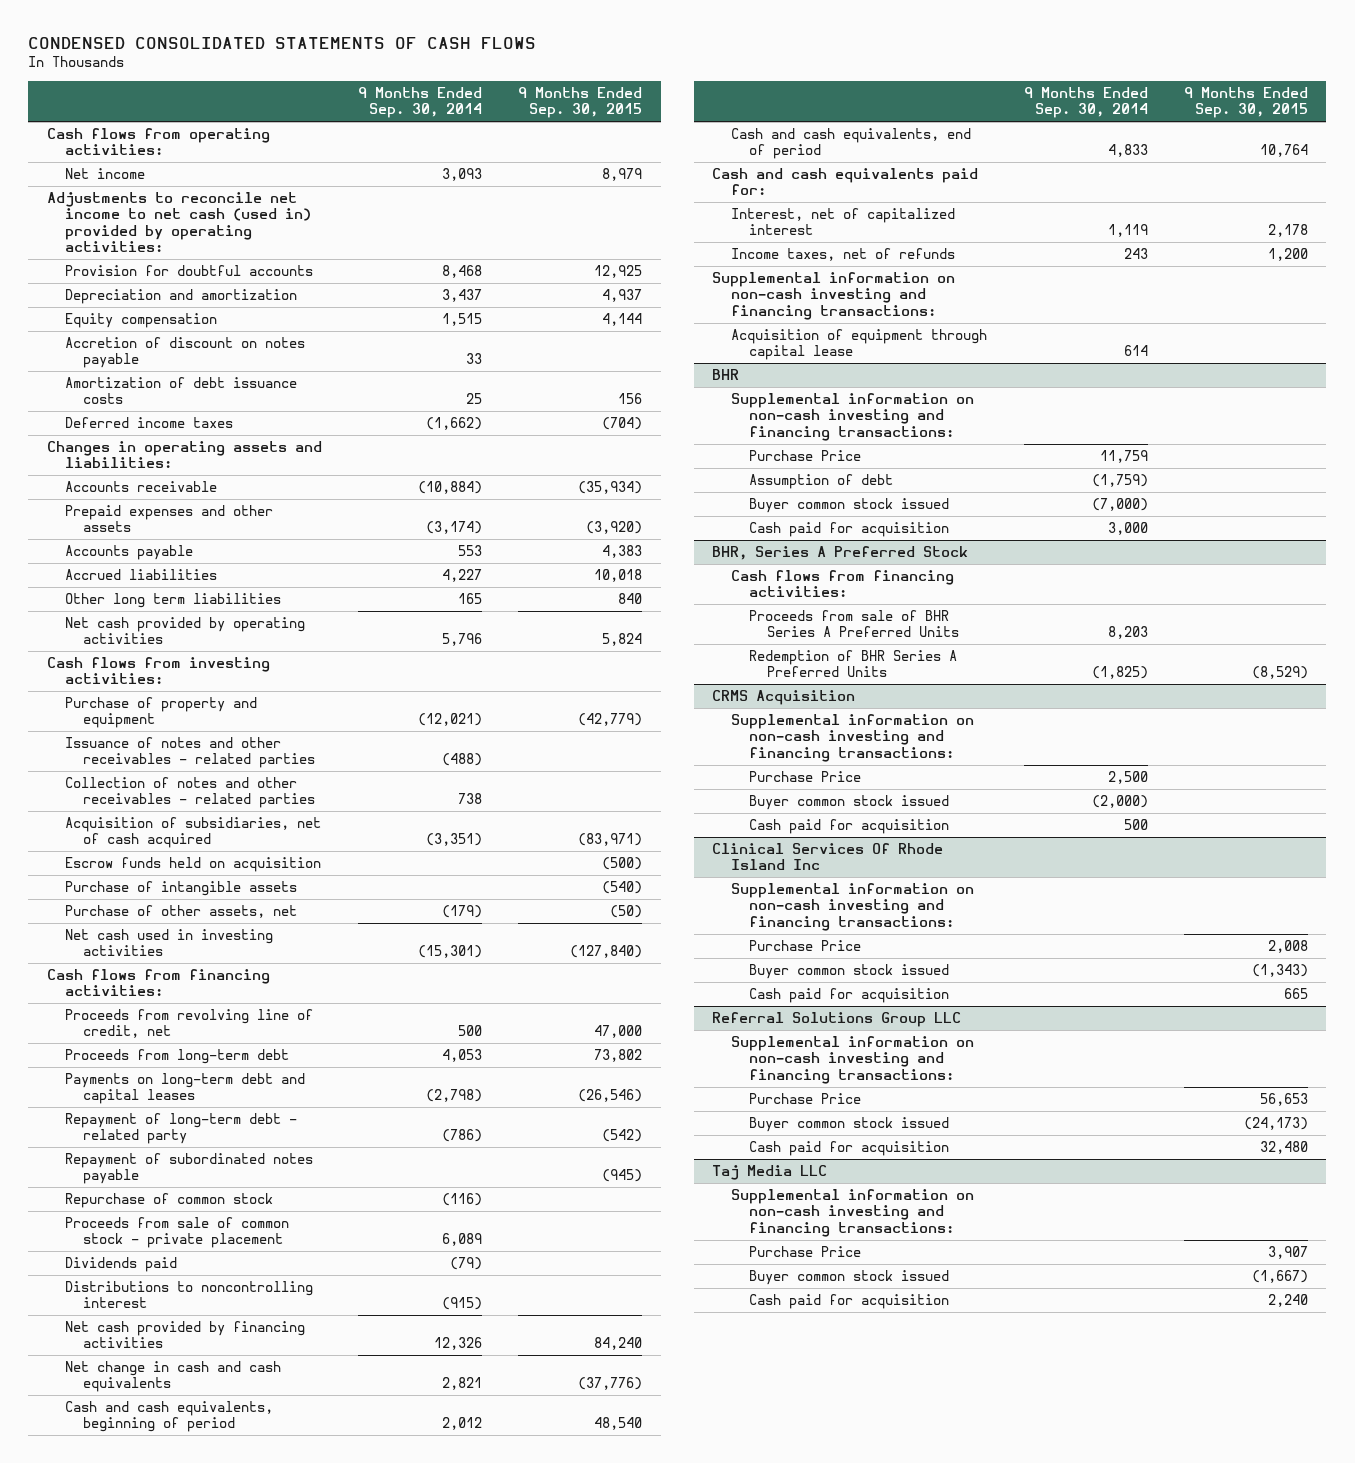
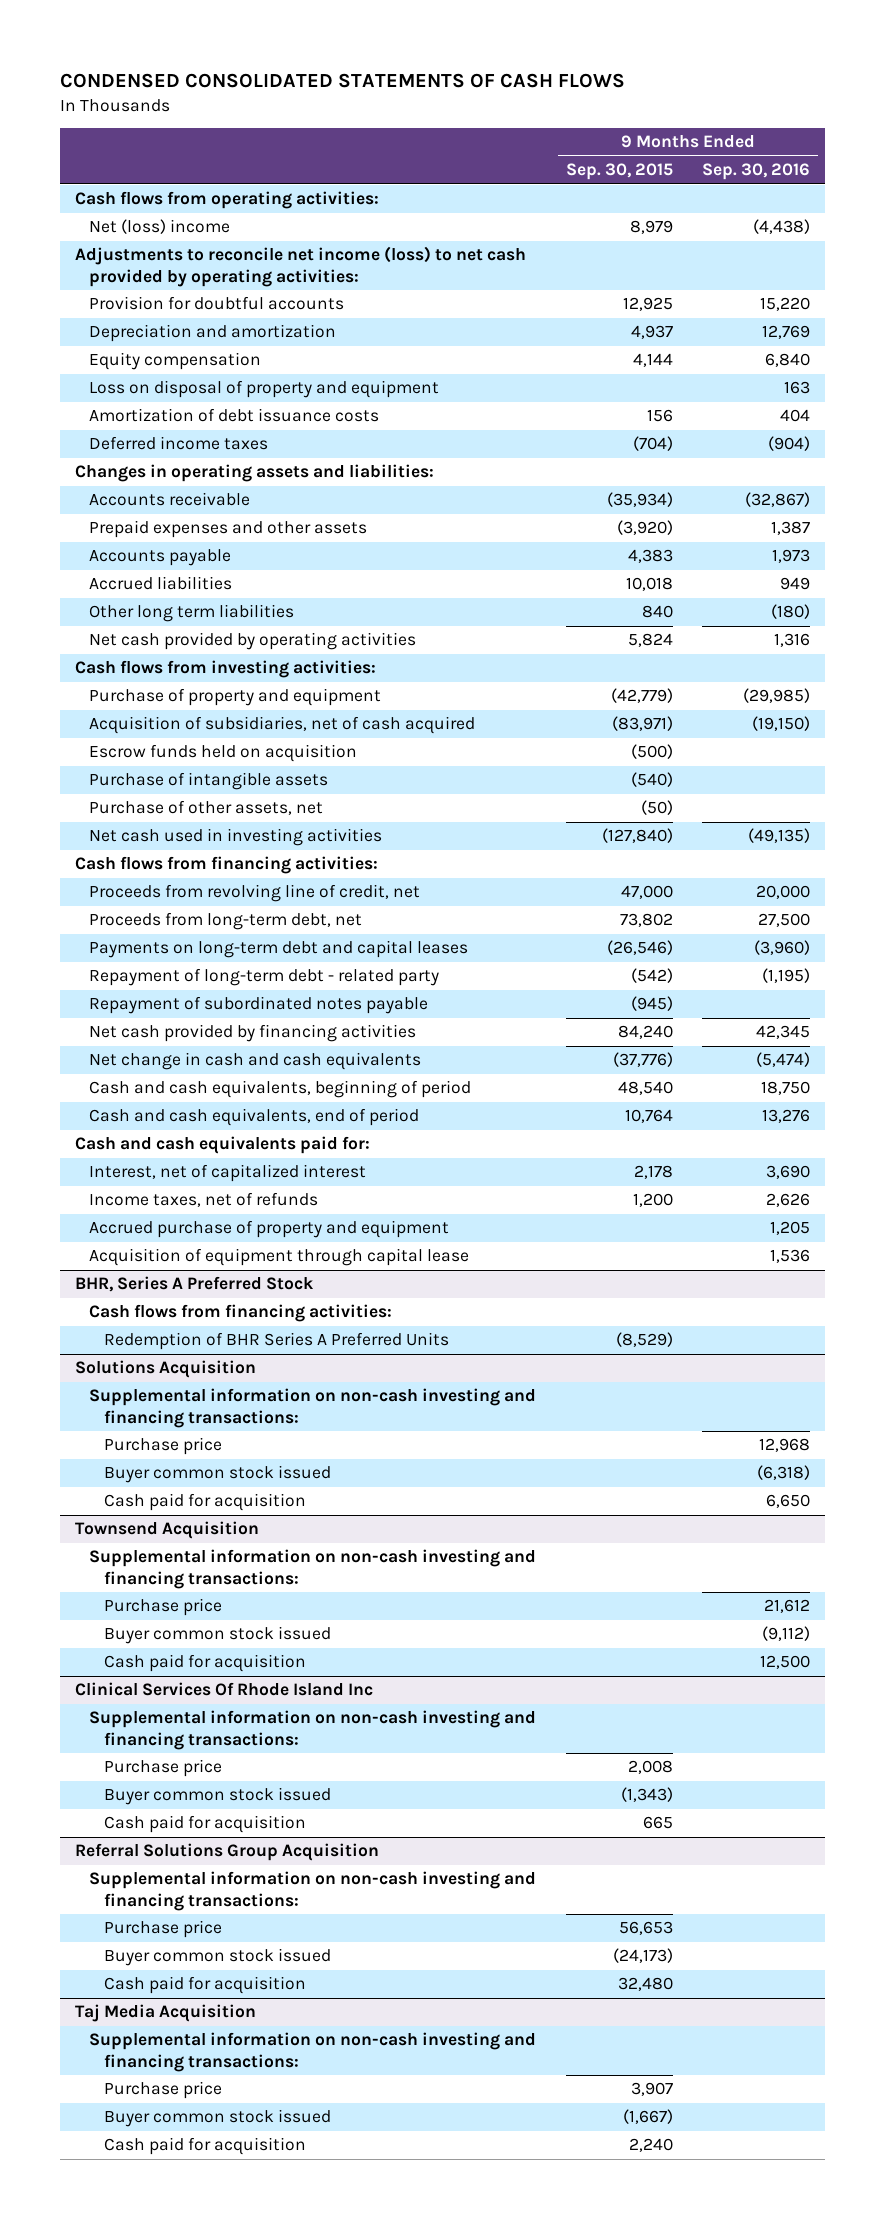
- | 9 Months Ended Sep. 30, 2014 | 9 Months Ended Sep. 30, 2015
+ | 9 Months Ended Sep. 30, 2015 | 9 Months Ended Sep. 30, 2016
- Net income | 3,093 | 8,979
- Adjustments to reconcile net income to net cash (used in) provided by operating activities:
+ Net (loss) income | 8,979 | (4,438)
+ Adjustments to reconcile net income (loss) to net cash provided by operating activities:
- Accretion of discount on notes payable | 33 |
+ Loss on disposal of property and equipment | | 163
- Issuance of notes and other receivables - related parties | (488) |
- Collection of notes and other receivables - related parties | 738 |
- Proceeds from long-term debt | 4,053 | 73,802
+ Proceeds from long-term debt, net | 73,802 | 27,500
- Repurchase of common stock | (116) |
- Proceeds from sale of common stock - private placement | 6,089 |
- Dividends paid | (79) |
- Distributions to noncontrolling interest | (915) |
- Supplemental information on non-cash investing and financing transactions:
+ Accrued purchase of property and equipment | | 1,205
- BHR
- Supplemental information on non-cash investing and financing transactions:
- Purchase Price | 11,759 |
- Assumption of debt | (1,759) |
- Buyer common stock issued | (7,000) |
- Cash paid for acquisition | 3,000 |
@ BHR, Series A Preferred Stock
- Proceeds from sale of BHR Series A Preferred Units | 8,203 |
- CRMS Acquisition
+ Solutions Acquisition
- Purchase Price | 2,500 |
+ Purchase price | | 12,968
+ Townsend Acquisition
+ Supplemental information on non-cash investing and financing transactions:
+ Purchase price | | 21,612
+ Buyer common stock issued | | (9,112)
+ Cash paid for acquisition | | 12,500
@ Clinical Services Of Rhode Island Inc
- Purchase Price | | 2,008
+ Purchase price | 2,008 |
- Referral Solutions Group LLC
+ Referral Solutions Group Acquisition
- Purchase Price | | 56,653
+ Purchase price | 56,653 |
- Taj Media LLC
+ Taj Media Acquisition
- Purchase Price | | 3,907
+ Purchase price | 3,907 |

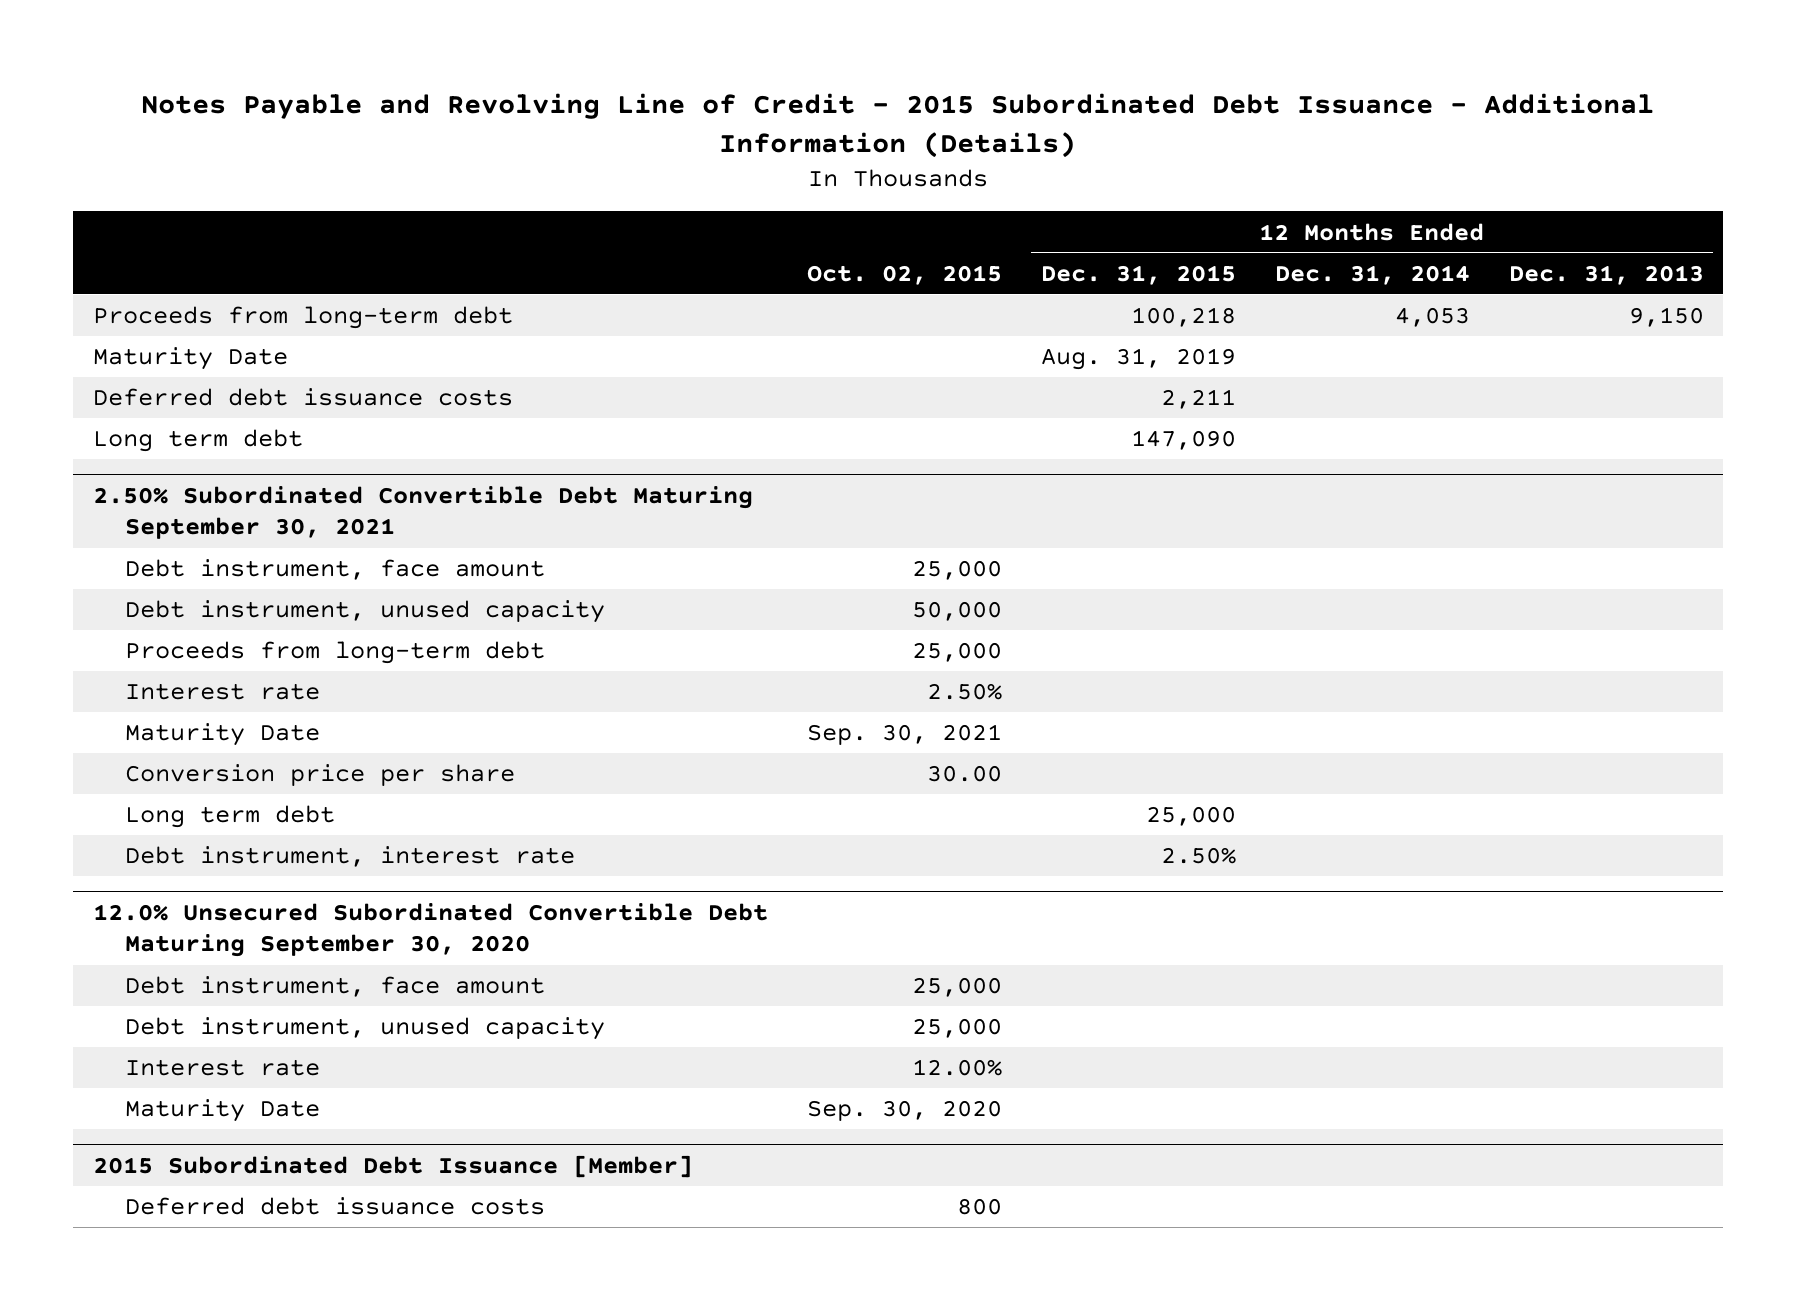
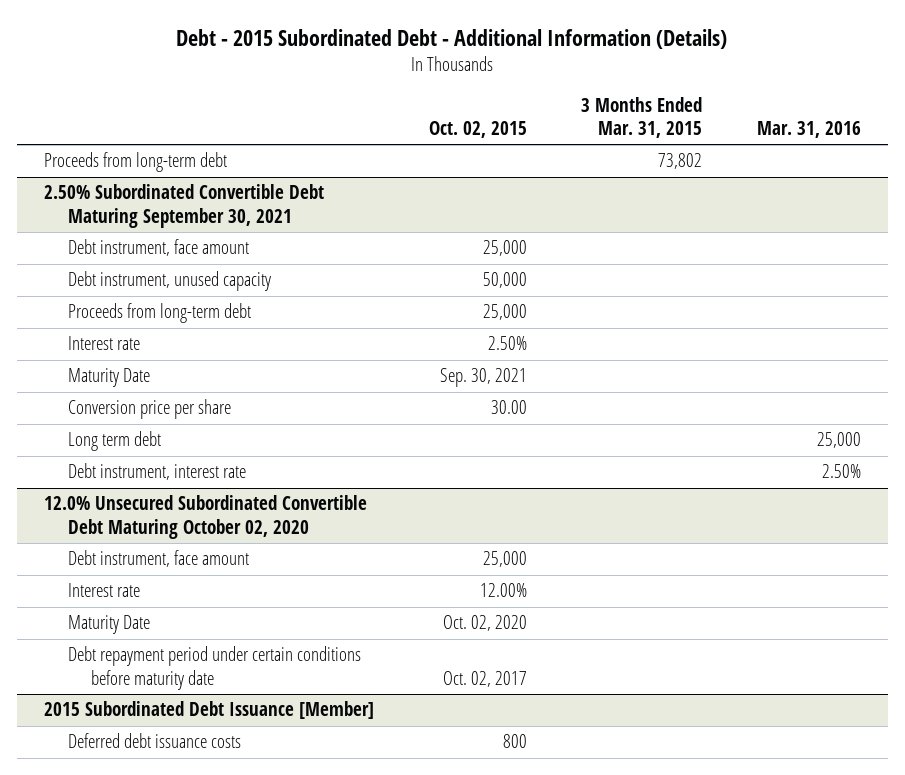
- Notes Payable and Revolving Line of Credit - 2015 Subordinated Debt Issuance - Additional Information (Details)
+ Debt - 2015 Subordinated Debt - Additional Information (Details)
- | Oct. 02, 2015 | 12 Months Ended Dec. 31, 2015 | 12 Months Ended Dec. 31, 2014 | 12 Months Ended Dec. 31, 2013
+ | Oct. 02, 2015 | 3 Months Ended Mar. 31, 2015 | Mar. 31, 2016
- Maturity Date | | Aug. 31, 2019 | |
- Deferred debt issuance costs | | 2,211 | |
- Long term debt | | 147,090 | |
- 12.0% Unsecured Subordinated Convertible Debt Maturing September 30, 2020
+ 12.0% Unsecured Subordinated Convertible Debt Maturing October 02, 2020
- Debt instrument, unused capacity | 25,000 | | |
- Maturity Date | Sep. 30, 2020 | | |
+ Maturity Date | Oct. 02, 2020 | |
+ Debt repayment period under certain conditions before maturity date | Oct. 02, 2017 | |

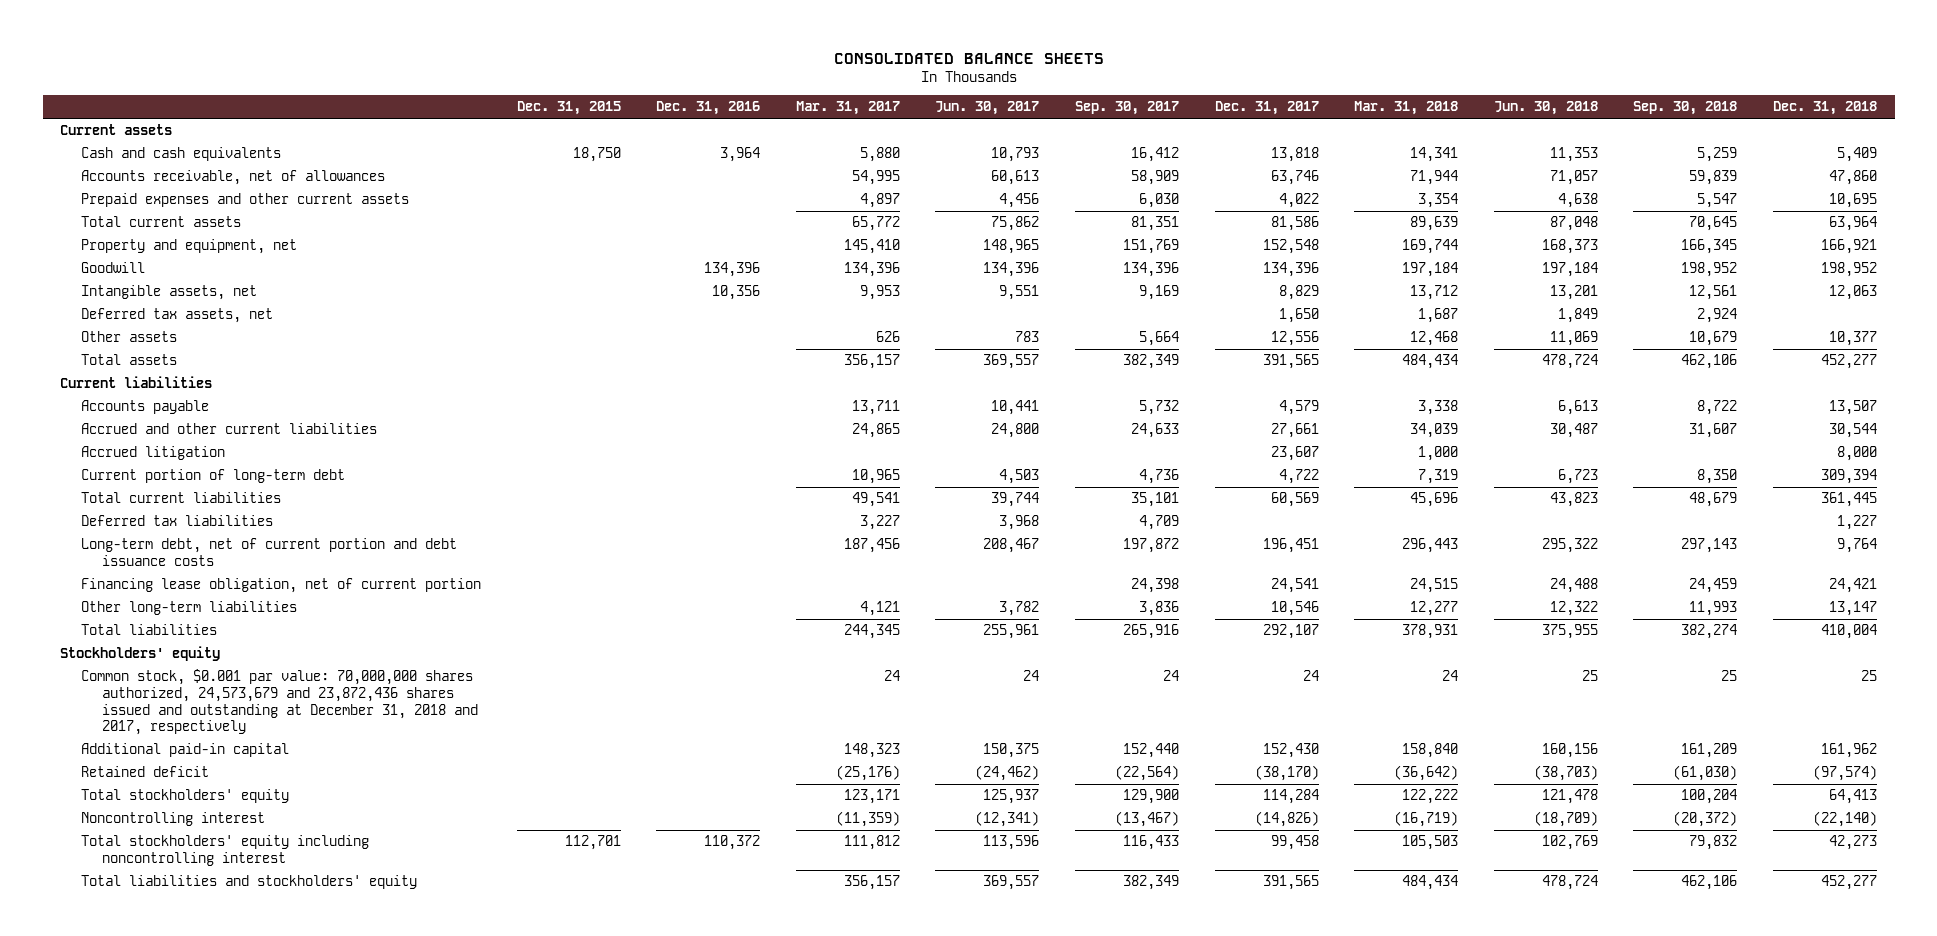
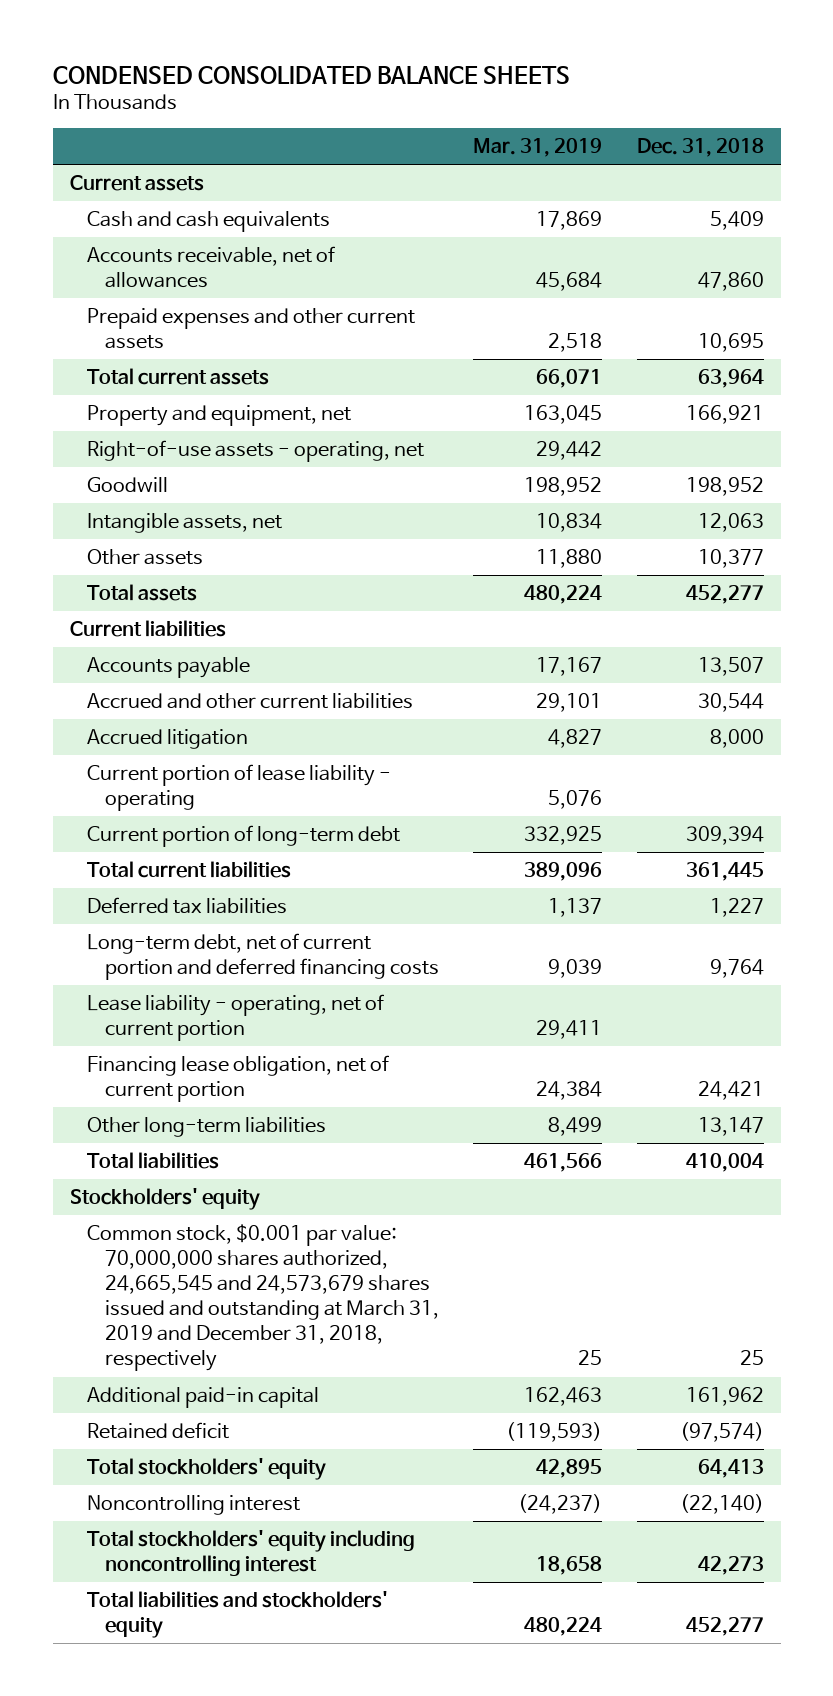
- CONSOLIDATED BALANCE SHEETS
+ CONDENSED CONSOLIDATED BALANCE SHEETS
- | Dec. 31, 2015 | Dec. 31, 2016 | Mar. 31, 2017 | Jun. 30, 2017 | Sep. 30, 2017 | Dec. 31, 2017 | Mar. 31, 2018 | Jun. 30, 2018 | Sep. 30, 2018 | Dec. 31, 2018
+ | Mar. 31, 2019 | Dec. 31, 2018
+ Right-of-use assets - operating, net | 29,442 |
- Deferred tax assets, net | | | | | | 1,650 | 1,687 | 1,849 | 2,924 |
+ Current portion of lease liability - operating | 5,076 |
- Long-term debt, net of current portion and debt issuance costs | | | 187,456 | 208,467 | 197,872 | 196,451 | 296,443 | 295,322 | 297,143 | 9,764
+ Long-term debt, net of current portion and deferred financing costs | 9,039 | 9,764
+ Lease liability - operating, net of current portion | 29,411 |
- Common stock, $0.001 par value: 70,000,000 shares authorized, 24,573,679 and 23,872,436 shares issued and outstanding at December 31, 2018 and 2017, respectively | | | 24 | 24 | 24 | 24 | 24 | 25 | 25 | 25
+ Common stock, $0.001 par value: 70,000,000 shares authorized, 24,665,545 and 24,573,679 shares issued and outstanding at March 31, 2019 and December 31, 2018, respectively | 25 | 25

